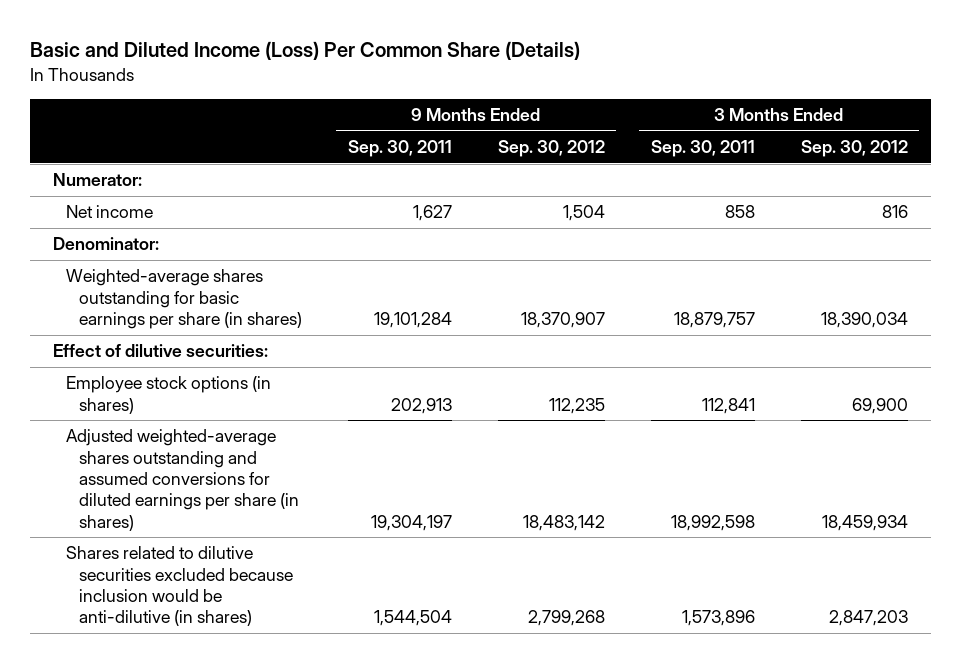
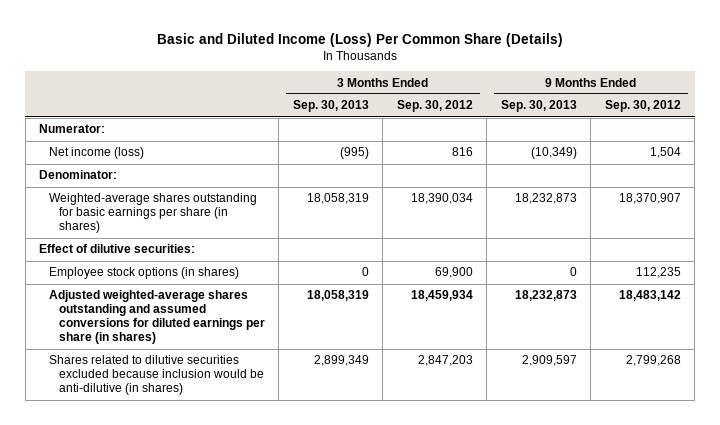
- | 9 Months Ended Sep. 30, 2011 | 9 Months Ended Sep. 30, 2012 | 3 Months Ended Sep. 30, 2011 | 3 Months Ended Sep. 30, 2012
+ | 3 Months Ended Sep. 30, 2013 | 3 Months Ended Sep. 30, 2012 | 9 Months Ended Sep. 30, 2013 | 9 Months Ended Sep. 30, 2012
- Net income | 1,627 | 1,504 | 858 | 816
+ Net income (loss) | (995) | 816 | (10,349) | 1,504

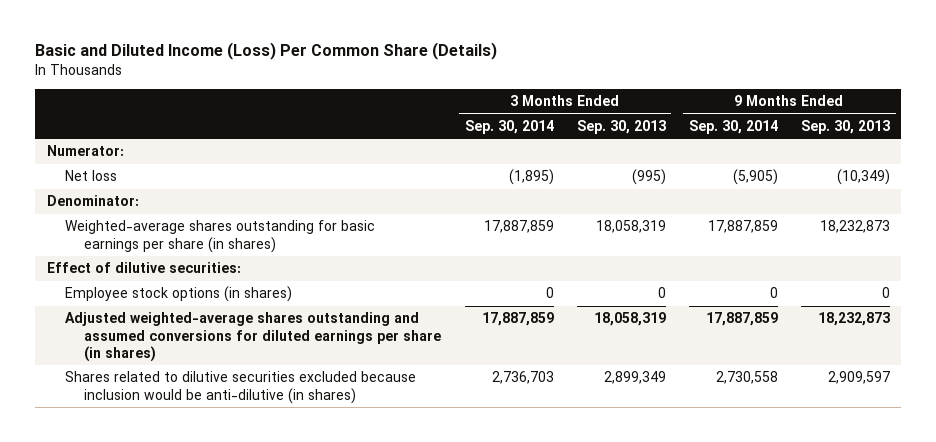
- | 3 Months Ended Sep. 30, 2013 | 3 Months Ended Sep. 30, 2012 | 9 Months Ended Sep. 30, 2013 | 9 Months Ended Sep. 30, 2012
+ | 3 Months Ended Sep. 30, 2014 | 3 Months Ended Sep. 30, 2013 | 9 Months Ended Sep. 30, 2014 | 9 Months Ended Sep. 30, 2013
- Net income (loss) | (995) | 816 | (10,349) | 1,504
+ Net loss | (1,895) | (995) | (5,905) | (10,349)

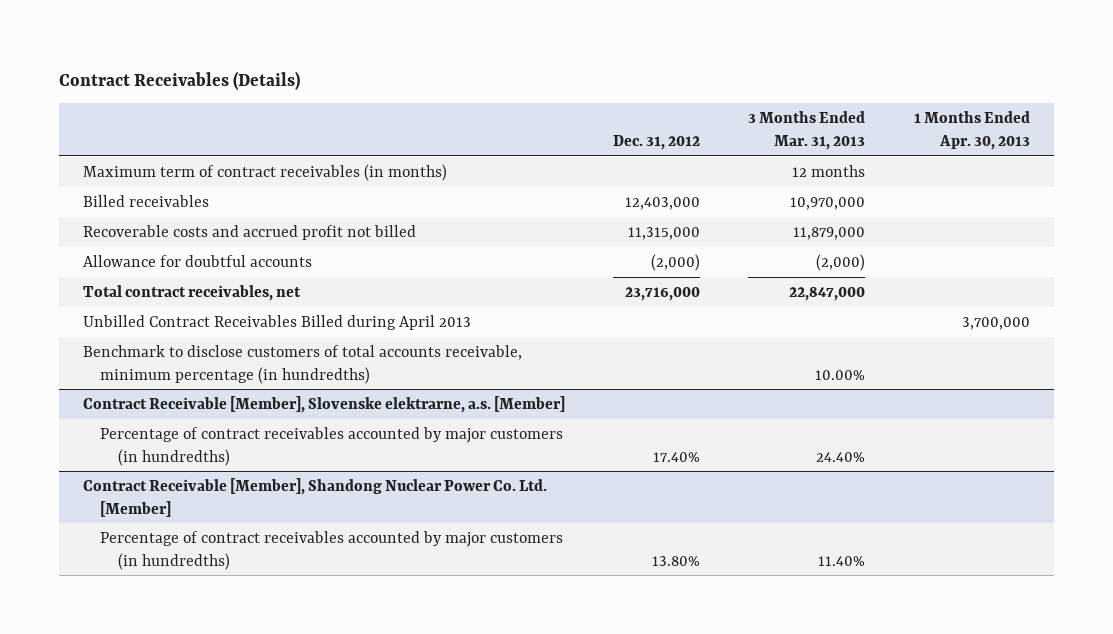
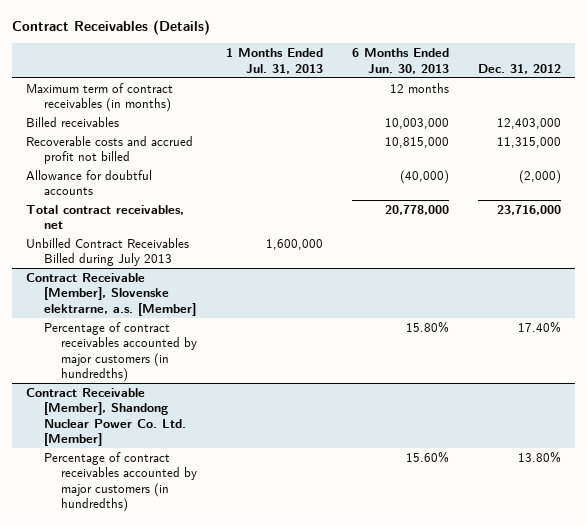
- | Dec. 31, 2012 | 3 Months Ended Mar. 31, 2013 | 1 Months Ended Apr. 30, 2013
+ | 1 Months Ended Jul. 31, 2013 | 6 Months Ended Jun. 30, 2013 | Dec. 31, 2012
- Unbilled Contract Receivables Billed during April 2013 | | | 3,700,000
- Benchmark to disclose customers of total accounts receivable, minimum percentage (in hundredths) | | 10.00% |
+ Unbilled Contract Receivables Billed during July 2013 | 1,600,000 | |

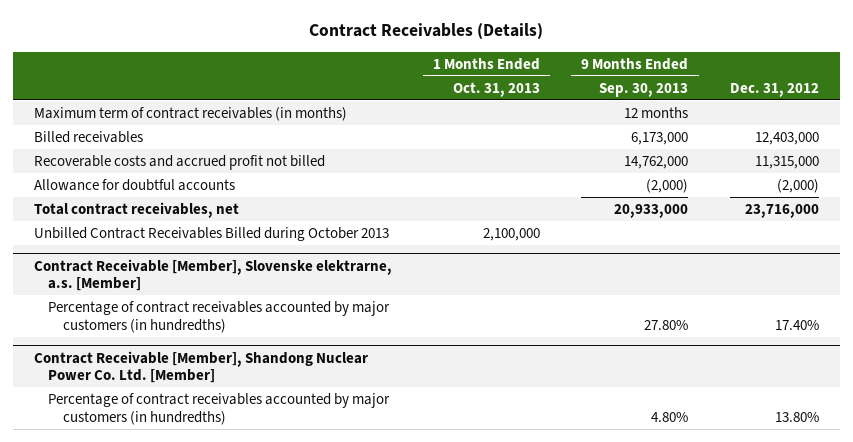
- | 1 Months Ended Jul. 31, 2013 | 6 Months Ended Jun. 30, 2013 | Dec. 31, 2012
+ | 1 Months Ended Oct. 31, 2013 | 9 Months Ended Sep. 30, 2013 | Dec. 31, 2012
- Unbilled Contract Receivables Billed during July 2013 | 1,600,000 | |
+ Unbilled Contract Receivables Billed during October 2013 | 2,100,000 | |

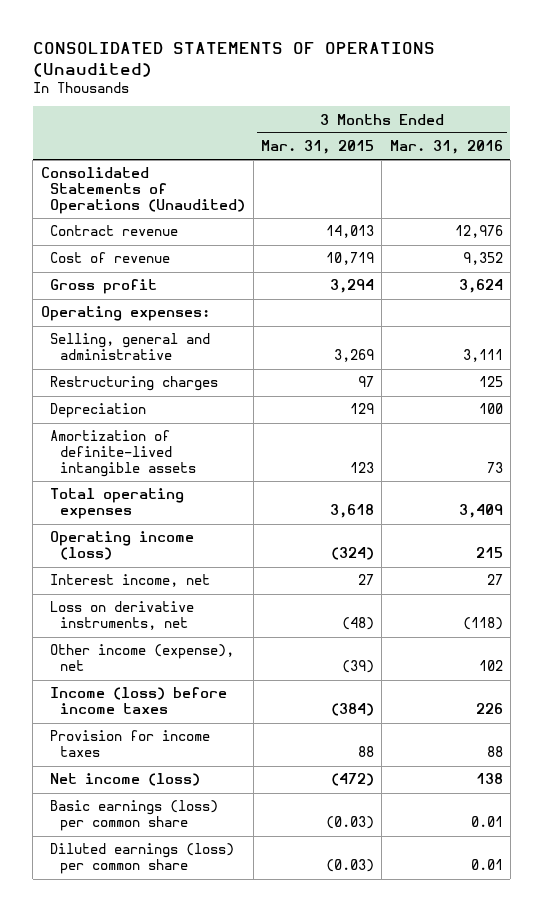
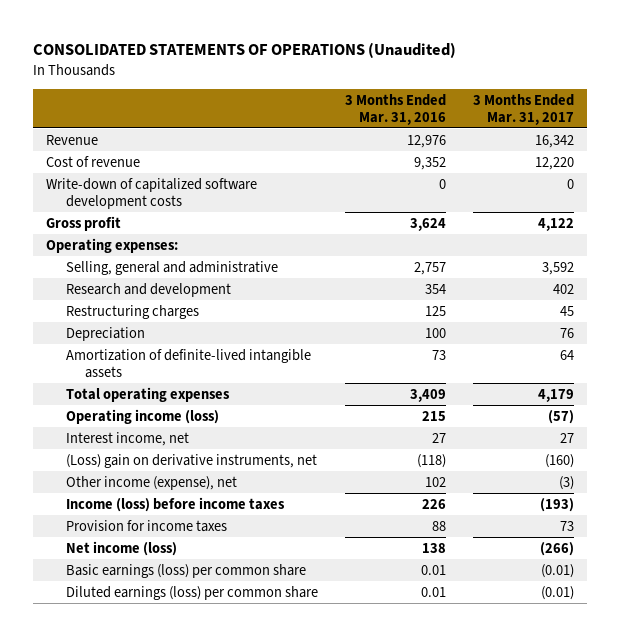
- | 3 Months Ended Mar. 31, 2015 | 3 Months Ended Mar. 31, 2016
+ | 3 Months Ended Mar. 31, 2016 | 3 Months Ended Mar. 31, 2017
- Consolidated Statements of Operations (Unaudited)
- Contract revenue | 14,013 | 12,976
+ Revenue | 12,976 | 16,342
+ Write-down of capitalized software development costs | 0 | 0
- Selling, general and administrative | 3,269 | 3,111
+ Selling, general and administrative | 2,757 | 3,592
+ Research and development | 354 | 402
- Loss on derivative instruments, net | (48) | (118)
+ (Loss) gain on derivative instruments, net | (118) | (160)

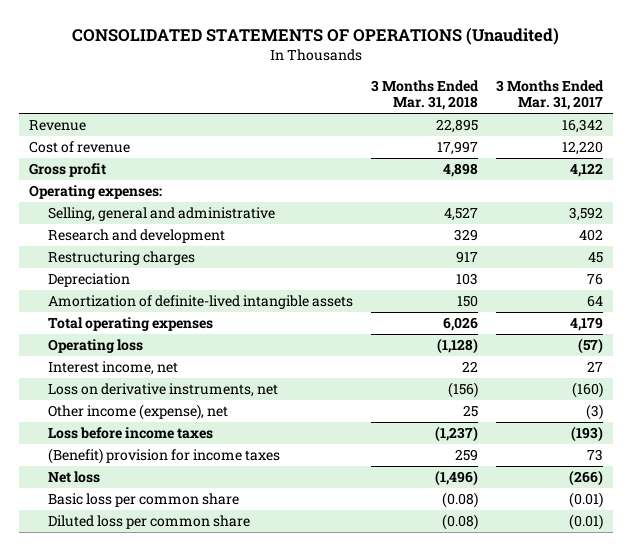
- | 3 Months Ended Mar. 31, 2016 | 3 Months Ended Mar. 31, 2017
+ | 3 Months Ended Mar. 31, 2018 | 3 Months Ended Mar. 31, 2017
- Write-down of capitalized software development costs | 0 | 0
- Operating income (loss) | 215 | (57)
+ Operating loss | (1,128) | (57)
- (Loss) gain on derivative instruments, net | (118) | (160)
+ Loss on derivative instruments, net | (156) | (160)
- Income (loss) before income taxes | 226 | (193)
- Provision for income taxes | 88 | 73
- Net income (loss) | 138 | (266)
- Basic earnings (loss) per common share | 0.01 | (0.01)
- Diluted earnings (loss) per common share | 0.01 | (0.01)
+ Loss before income taxes | (1,237) | (193)
+ (Benefit) provision for income taxes | 259 | 73
+ Net loss | (1,496) | (266)
+ Basic loss per common share | (0.08) | (0.01)
+ Diluted loss per common share | (0.08) | (0.01)

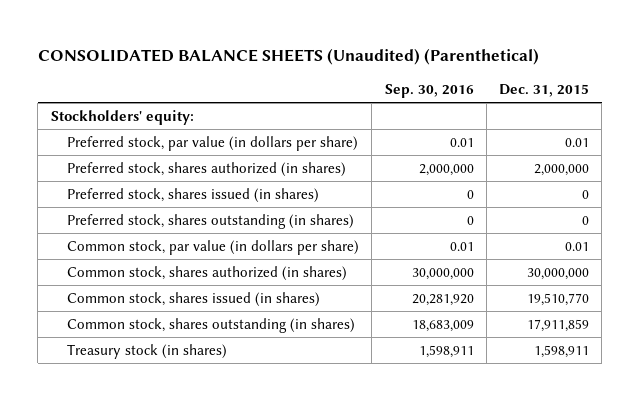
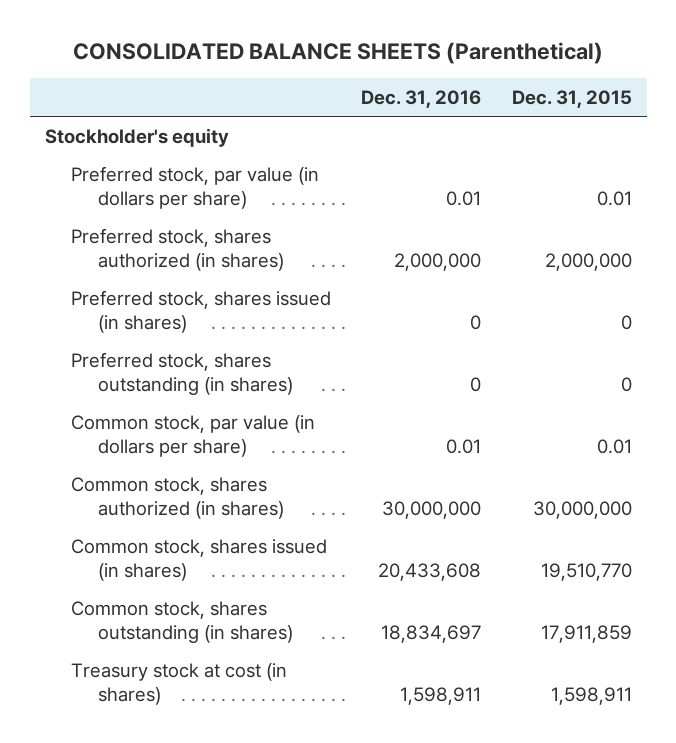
- CONSOLIDATED BALANCE SHEETS (Unaudited) (Parenthetical)
+ CONSOLIDATED BALANCE SHEETS (Parenthetical)
- | Sep. 30, 2016 | Dec. 31, 2015
+ | Dec. 31, 2016 | Dec. 31, 2015
- Stockholders' equity:
+ Stockholder's equity
- Treasury stock (in shares) | 1,598,911 | 1,598,911
+ Treasury stock at cost (in shares) | 1,598,911 | 1,598,911

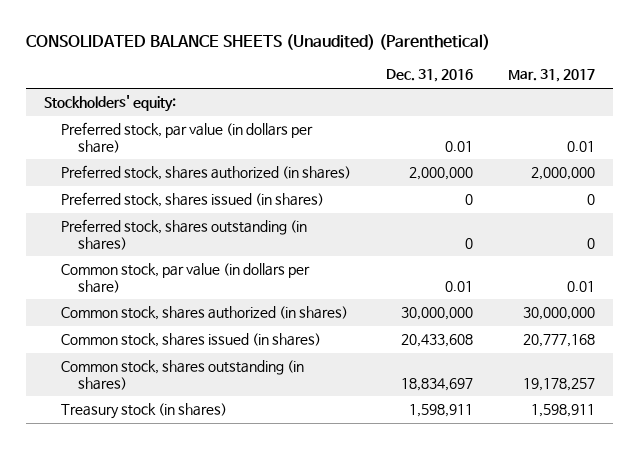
- CONSOLIDATED BALANCE SHEETS (Parenthetical)
+ CONSOLIDATED BALANCE SHEETS (Unaudited) (Parenthetical)
- | Dec. 31, 2016 | Dec. 31, 2015
+ | Dec. 31, 2016 | Mar. 31, 2017
- Stockholder's equity
+ Stockholders' equity:
- Treasury stock at cost (in shares) | 1,598,911 | 1,598,911
+ Treasury stock (in shares) | 1,598,911 | 1,598,911

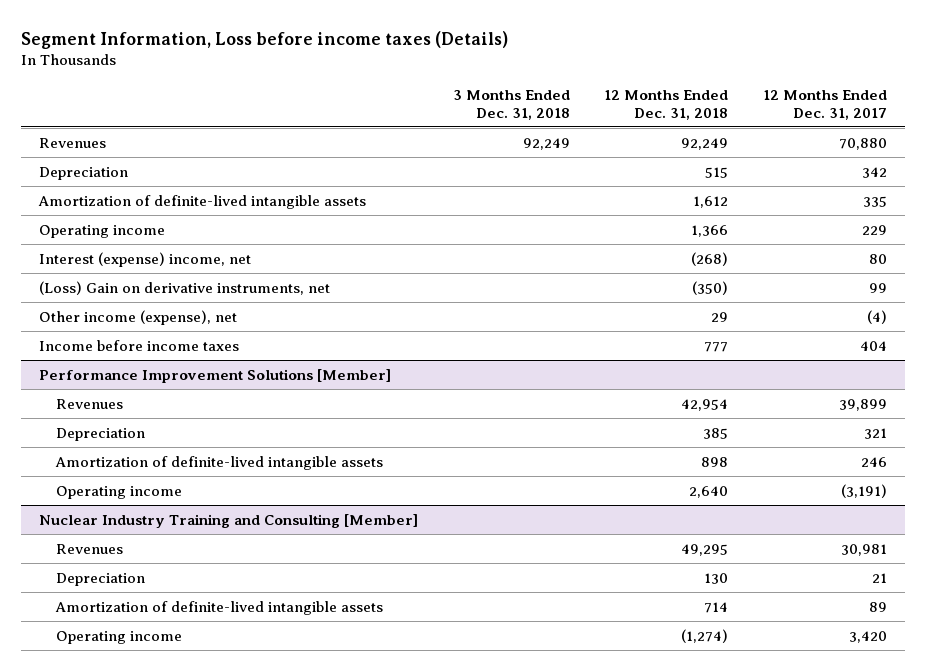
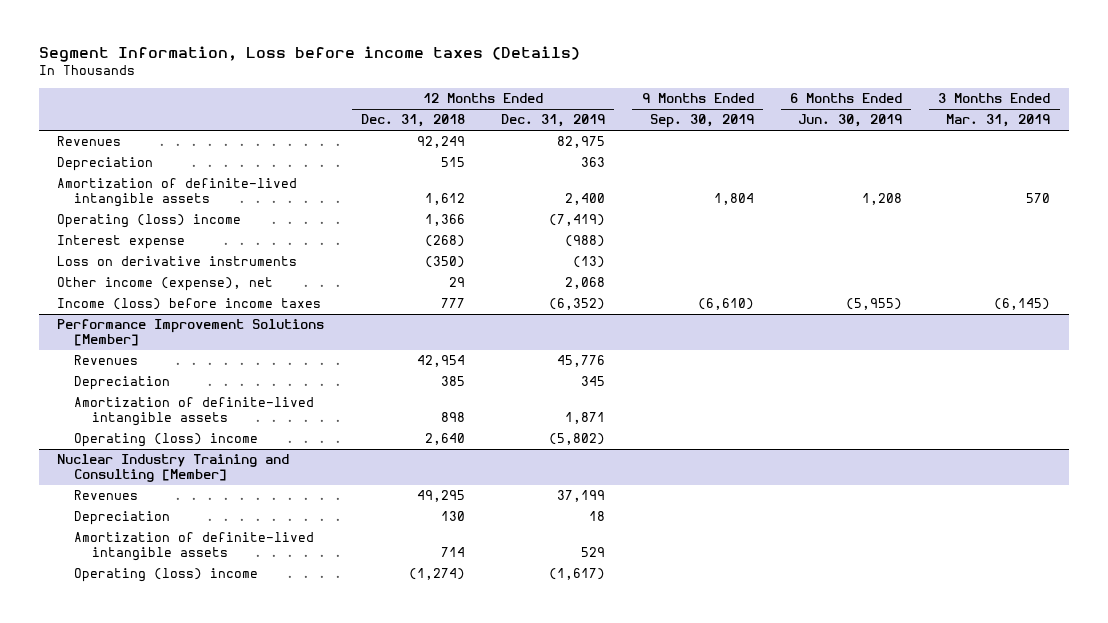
- | 3 Months Ended Dec. 31, 2018 | 12 Months Ended Dec. 31, 2018 | 12 Months Ended Dec. 31, 2017
+ | 12 Months Ended Dec. 31, 2018 | 12 Months Ended Dec. 31, 2019 | 9 Months Ended Sep. 30, 2019 | 6 Months Ended Jun. 30, 2019 | 3 Months Ended Mar. 31, 2019
- Operating income | | 1,366 | 229
- Interest (expense) income, net | | (268) | 80
- (Loss) Gain on derivative instruments, net | | (350) | 99
+ Operating (loss) income | 1,366 | (7,419) | | |
+ Interest expense | (268) | (988) | | |
+ Loss on derivative instruments | (350) | (13) | | |
- Income before income taxes | | 777 | 404
+ Income (loss) before income taxes | 777 | (6,352) | (6,610) | (5,955) | (6,145)
@ Performance Improvement Solutions [Member]
- Operating income | | 2,640 | (3,191)
+ Operating (loss) income | 2,640 | (5,802) | | |
@ Nuclear Industry Training and Consulting [Member]
- Operating income | | (1,274) | 3,420
+ Operating (loss) income | (1,274) | (1,617) | | |

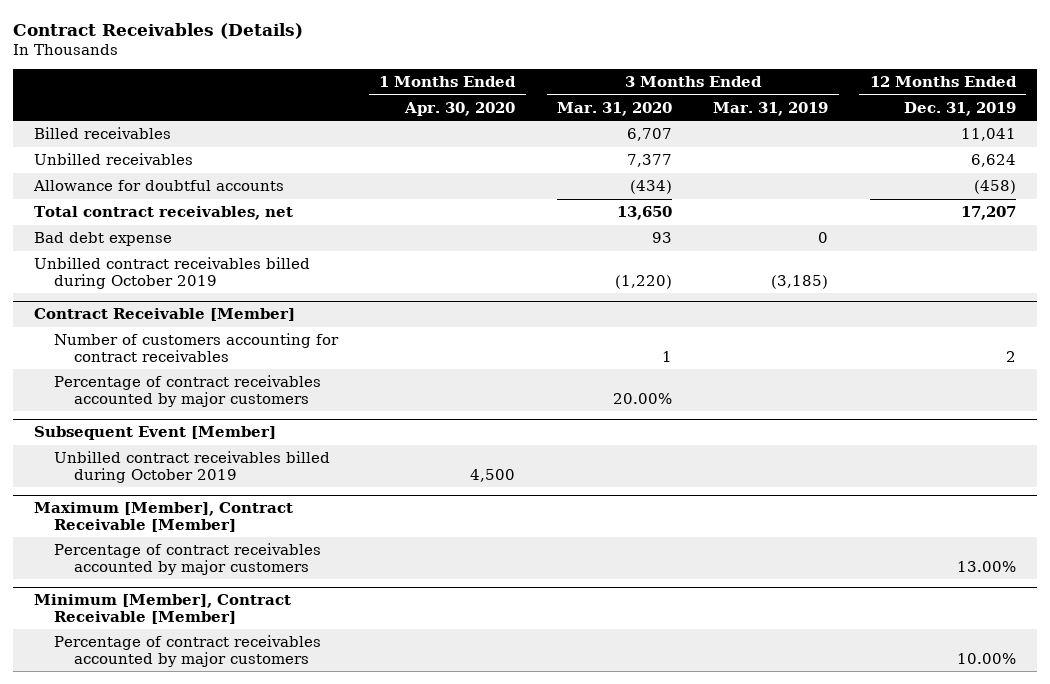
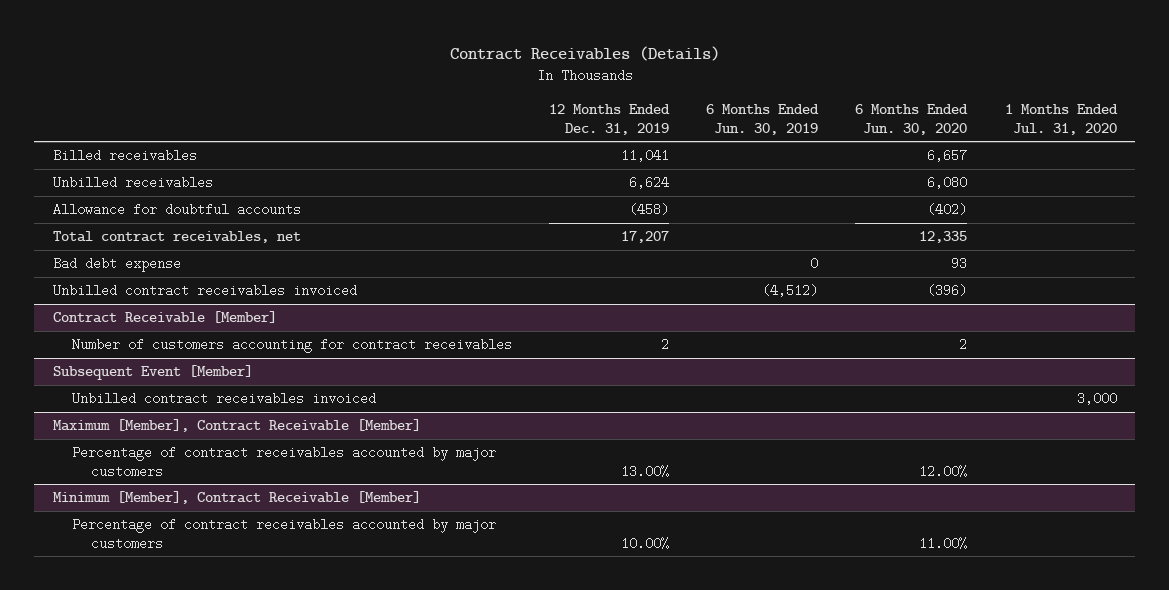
- | 1 Months Ended Apr. 30, 2020 | 3 Months Ended Mar. 31, 2020 | 3 Months Ended Mar. 31, 2019 | 12 Months Ended Dec. 31, 2019
+ | 12 Months Ended Dec. 31, 2019 | 6 Months Ended Jun. 30, 2019 | 6 Months Ended Jun. 30, 2020 | 1 Months Ended Jul. 31, 2020
- Unbilled contract receivables billed during October 2019 | | (1,220) | (3,185) |
+ Unbilled contract receivables invoiced | | (4,512) | (396) |
@ Contract Receivable [Member]
- Percentage of contract receivables accounted by major customers | | 20.00% | |
@ Subsequent Event [Member]
- Unbilled contract receivables billed during October 2019 | 4,500 | | |
+ Unbilled contract receivables invoiced | | | | 3,000

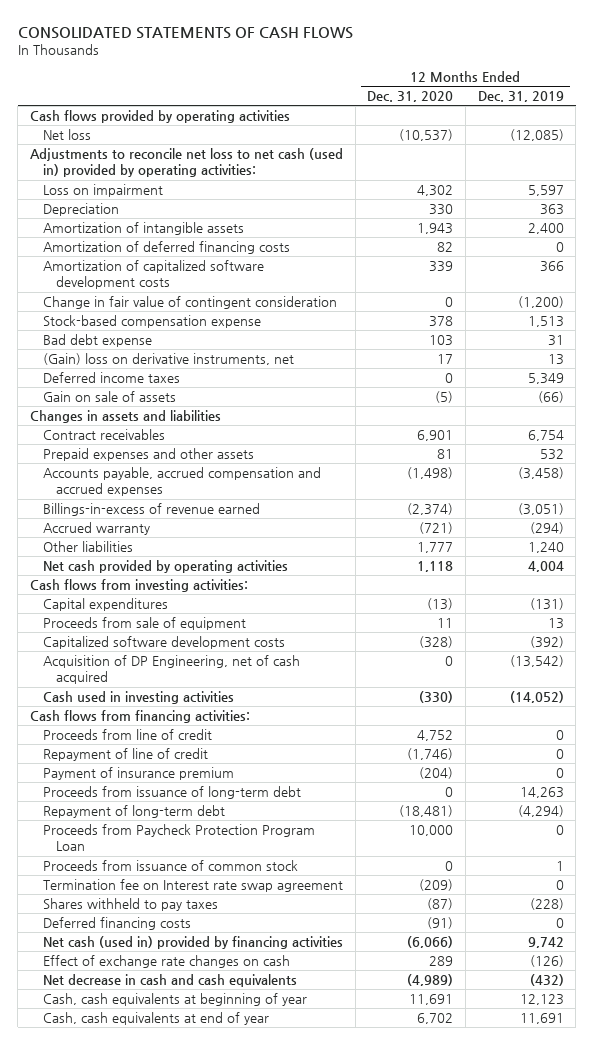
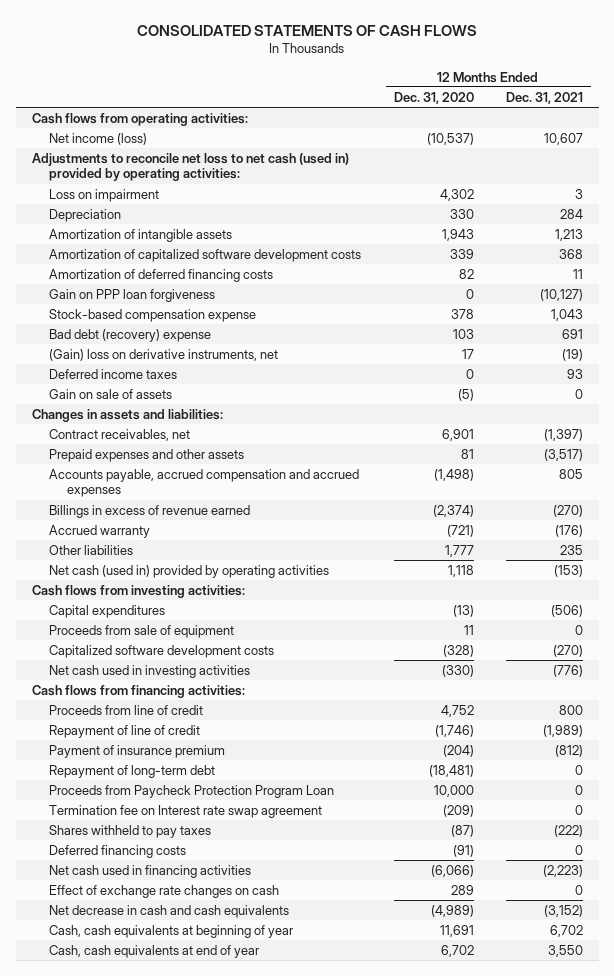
- | 12 Months Ended Dec. 31, 2020 | 12 Months Ended Dec. 31, 2019
+ | 12 Months Ended Dec. 31, 2020 | 12 Months Ended Dec. 31, 2021
- Cash flows provided by operating activities
- Net loss | (10,537) | (12,085)
+ Cash flows from operating activities:
+ Net income (loss) | (10,537) | 10,607
- Change in fair value of contingent consideration | 0 | (1,200)
moved down: Amortization of deferred financing costs | 82 | 11
+ Gain on PPP loan forgiveness | 0 | (10,127)
- Bad debt expense | 103 | 31
+ Bad debt (recovery) expense | 103 | 691
- Changes in assets and liabilities
- Contract receivables | 6,901 | 6,754
+ Changes in assets and liabilities:
+ Contract receivables, net | 6,901 | (1,397)
- Billings-in-excess of revenue earned | (2,374) | (3,051)
+ Billings in excess of revenue earned | (2,374) | (270)
- Net cash provided by operating activities | 1,118 | 4,004
+ Net cash (used in) provided by operating activities | 1,118 | (153)
- Acquisition of DP Engineering, net of cash acquired | 0 | (13,542)
- Cash used in investing activities | (330) | (14,052)
+ Net cash used in investing activities | (330) | (776)
- Proceeds from issuance of long-term debt | 0 | 14,263
- Proceeds from issuance of common stock | 0 | 1
- Net cash (used in) provided by financing activities | (6,066) | 9,742
+ Net cash used in financing activities | (6,066) | (2,223)

